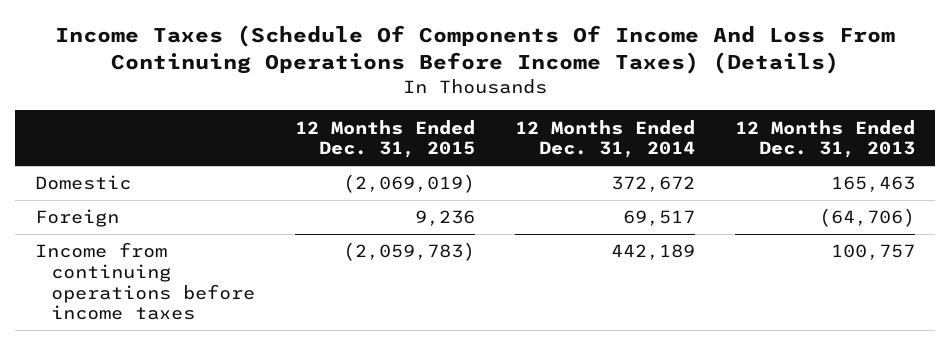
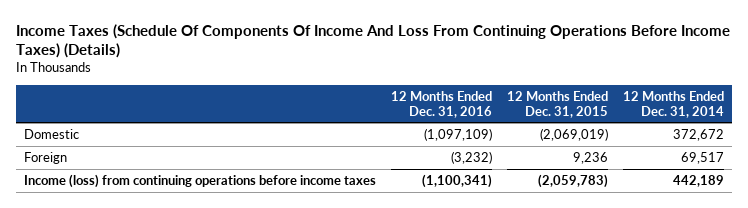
- | 12 Months Ended Dec. 31, 2015 | 12 Months Ended Dec. 31, 2014 | 12 Months Ended Dec. 31, 2013
+ | 12 Months Ended Dec. 31, 2016 | 12 Months Ended Dec. 31, 2015 | 12 Months Ended Dec. 31, 2014
- Income from continuing operations before income taxes | (2,059,783) | 442,189 | 100,757
+ Income (loss) from continuing operations before income taxes | (1,100,341) | (2,059,783) | 442,189

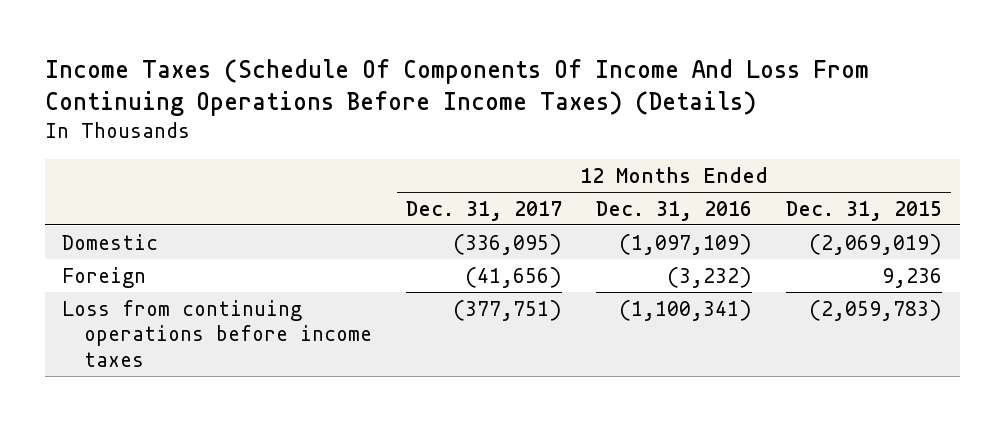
- | 12 Months Ended Dec. 31, 2016 | 12 Months Ended Dec. 31, 2015 | 12 Months Ended Dec. 31, 2014
+ | 12 Months Ended Dec. 31, 2017 | 12 Months Ended Dec. 31, 2016 | 12 Months Ended Dec. 31, 2015
- Income (loss) from continuing operations before income taxes | (1,100,341) | (2,059,783) | 442,189
+ Loss from continuing operations before income taxes | (377,751) | (1,100,341) | (2,059,783)

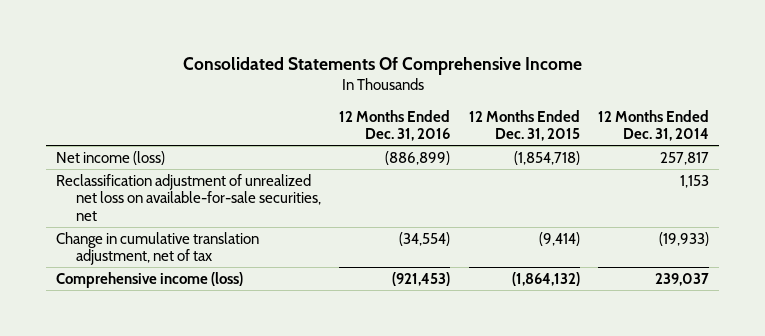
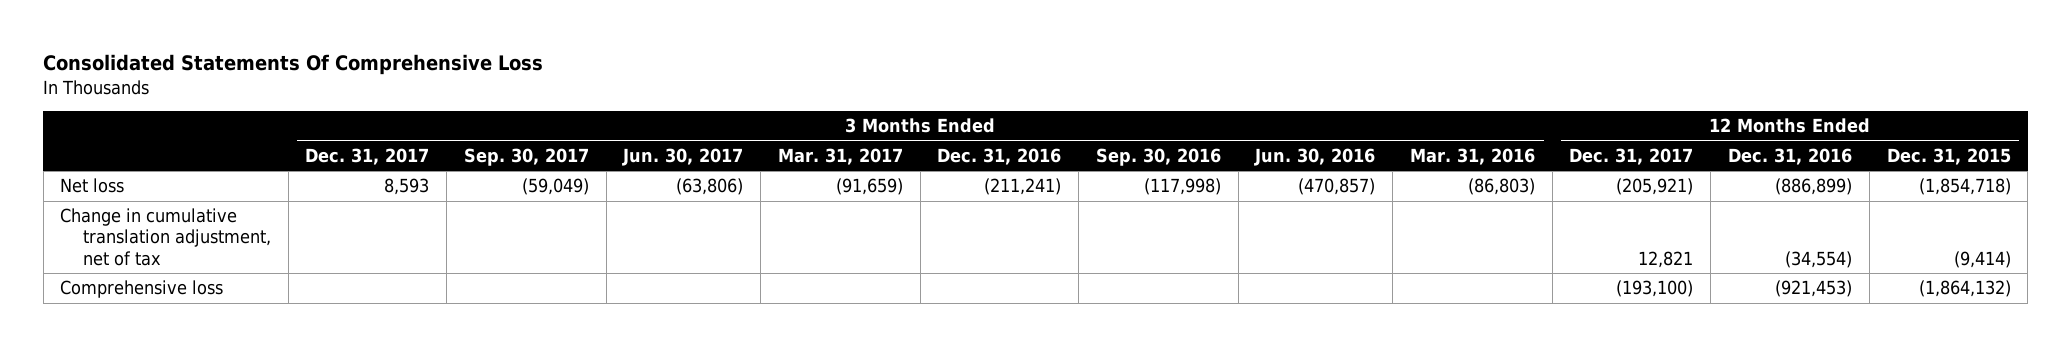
- Consolidated Statements Of Comprehensive Income
+ Consolidated Statements Of Comprehensive Loss
- | 12 Months Ended Dec. 31, 2016 | 12 Months Ended Dec. 31, 2015 | 12 Months Ended Dec. 31, 2014
+ | 3 Months Ended Dec. 31, 2017 | 3 Months Ended Sep. 30, 2017 | 3 Months Ended Jun. 30, 2017 | 3 Months Ended Mar. 31, 2017 | 3 Months Ended Dec. 31, 2016 | 3 Months Ended Sep. 30, 2016 | 3 Months Ended Jun. 30, 2016 | 3 Months Ended Mar. 31, 2016 | 12 Months Ended Dec. 31, 2017 | 12 Months Ended Dec. 31, 2016 | 12 Months Ended Dec. 31, 2015
- Net income (loss) | (886,899) | (1,854,718) | 257,817
- Reclassification adjustment of unrealized net loss on available-for-sale securities, net | | | 1,153
+ Net loss | 8,593 | (59,049) | (63,806) | (91,659) | (211,241) | (117,998) | (470,857) | (86,803) | (205,921) | (886,899) | (1,854,718)
- Comprehensive income (loss) | (921,453) | (1,864,132) | 239,037
+ Comprehensive loss | | | | | | | | | (193,100) | (921,453) | (1,864,132)

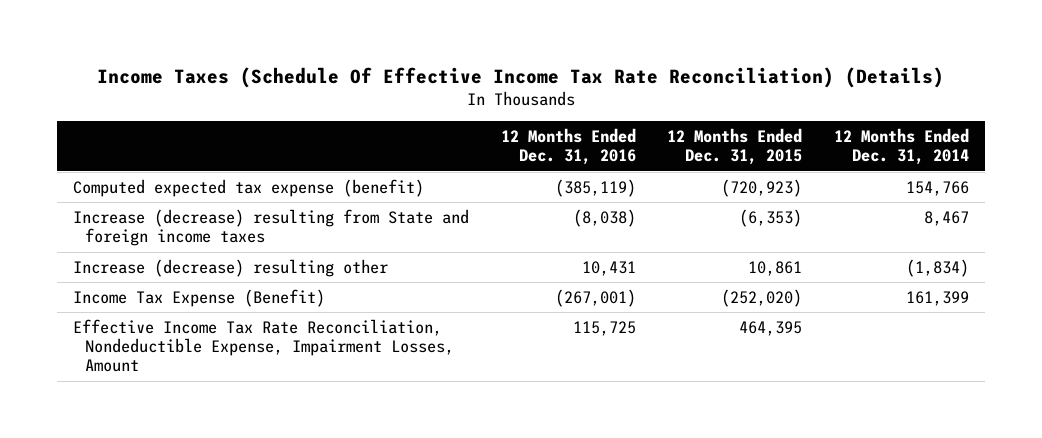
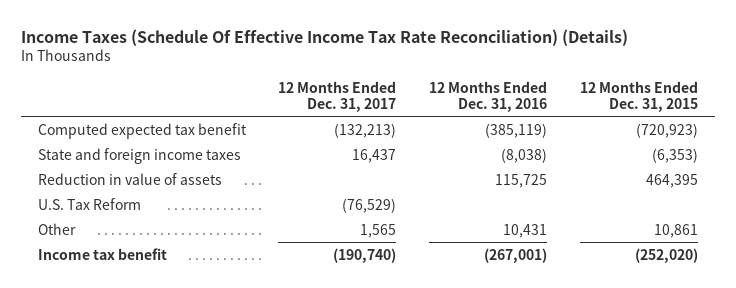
- | 12 Months Ended Dec. 31, 2016 | 12 Months Ended Dec. 31, 2015 | 12 Months Ended Dec. 31, 2014
+ | 12 Months Ended Dec. 31, 2017 | 12 Months Ended Dec. 31, 2016 | 12 Months Ended Dec. 31, 2015
- Computed expected tax expense (benefit) | (385,119) | (720,923) | 154,766
- Increase (decrease) resulting from State and foreign income taxes | (8,038) | (6,353) | 8,467
- Increase (decrease) resulting other | 10,431 | 10,861 | (1,834)
- Income Tax Expense (Benefit) | (267,001) | (252,020) | 161,399
- Effective Income Tax Rate Reconciliation, Nondeductible Expense, Impairment Losses, Amount | 115,725 | 464,395 |
+ Computed expected tax benefit | (132,213) | (385,119) | (720,923)
+ State and foreign income taxes | 16,437 | (8,038) | (6,353)
+ Reduction in value of assets | | 115,725 | 464,395
+ U.S. Tax Reform | (76,529) | |
+ Other | 1,565 | 10,431 | 10,861
+ Income tax benefit | (190,740) | (267,001) | (252,020)

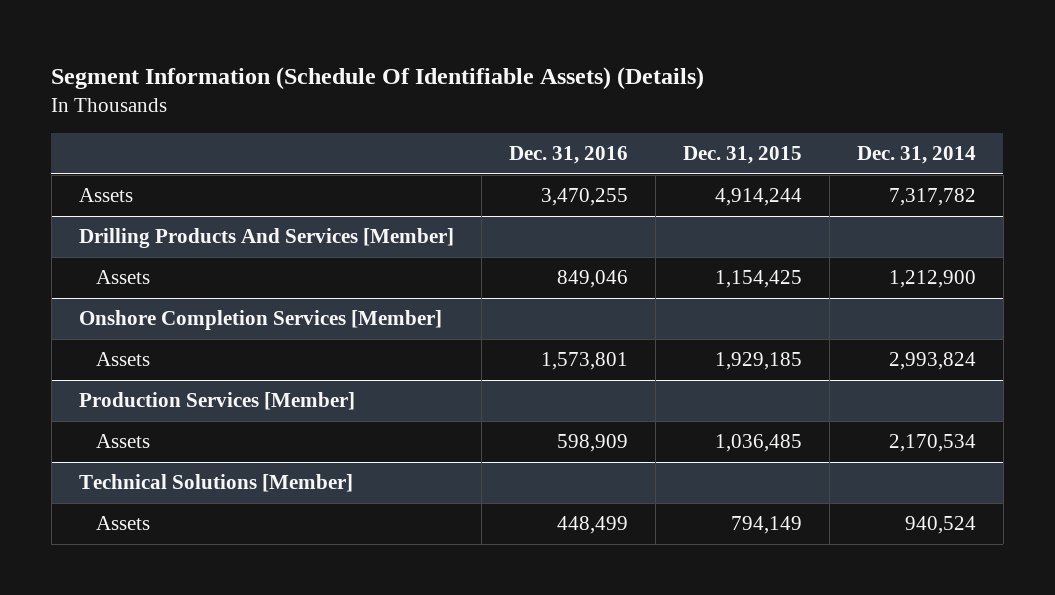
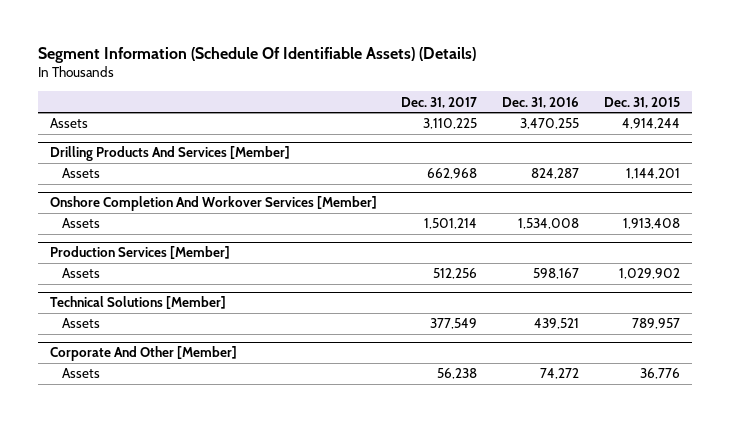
- | Dec. 31, 2016 | Dec. 31, 2015 | Dec. 31, 2014
+ | Dec. 31, 2017 | Dec. 31, 2016 | Dec. 31, 2015
@ Drilling Products And Services [Member]
- Assets | 849,046 | 1,154,425 | 1,212,900
- Onshore Completion Services [Member]
- Assets | 1,573,801 | 1,929,185 | 2,993,824
@ Drilling Products And Services [Member]
+ Assets | 662,968 | 824,287 | 1,144,201
+ Onshore Completion And Workover Services [Member]
+ Assets | 1,501,214 | 1,534,008 | 1,913,408
@ Production Services [Member]
- Assets | 598,909 | 1,036,485 | 2,170,534
+ Assets | 512,256 | 598,167 | 1,029,902
@ Technical Solutions [Member]
- Assets | 448,499 | 794,149 | 940,524
+ Assets | 377,549 | 439,521 | 789,957
+ Corporate And Other [Member]
+ Assets | 56,238 | 74,272 | 36,776

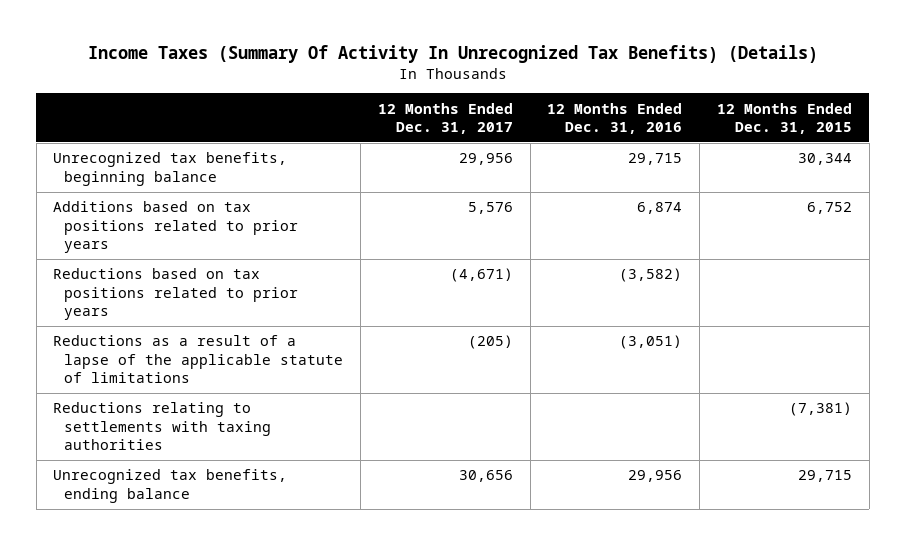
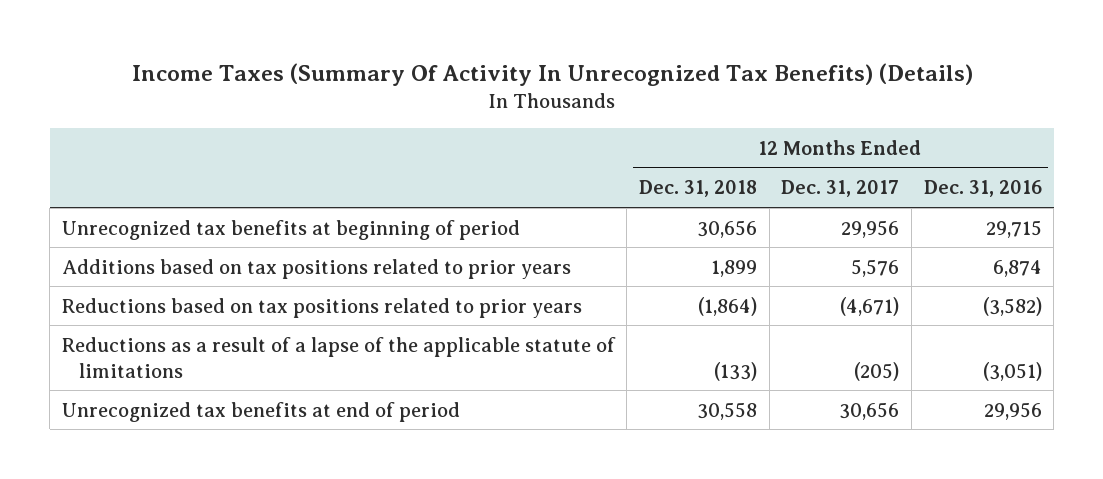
- | 12 Months Ended Dec. 31, 2017 | 12 Months Ended Dec. 31, 2016 | 12 Months Ended Dec. 31, 2015
+ | 12 Months Ended Dec. 31, 2018 | 12 Months Ended Dec. 31, 2017 | 12 Months Ended Dec. 31, 2016
- Unrecognized tax benefits, beginning balance | 29,956 | 29,715 | 30,344
+ Unrecognized tax benefits at beginning of period | 30,656 | 29,956 | 29,715
- Reductions relating to settlements with taxing authorities | | | (7,381)
- Unrecognized tax benefits, ending balance | 30,656 | 29,956 | 29,715
+ Unrecognized tax benefits at end of period | 30,558 | 30,656 | 29,956

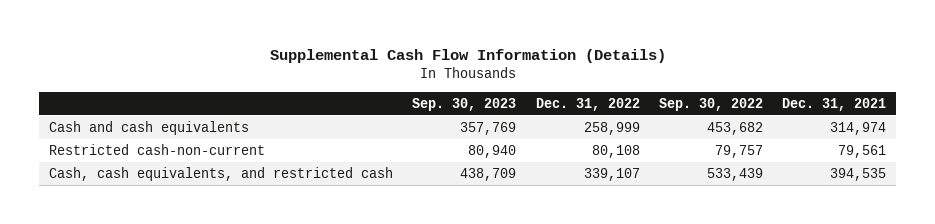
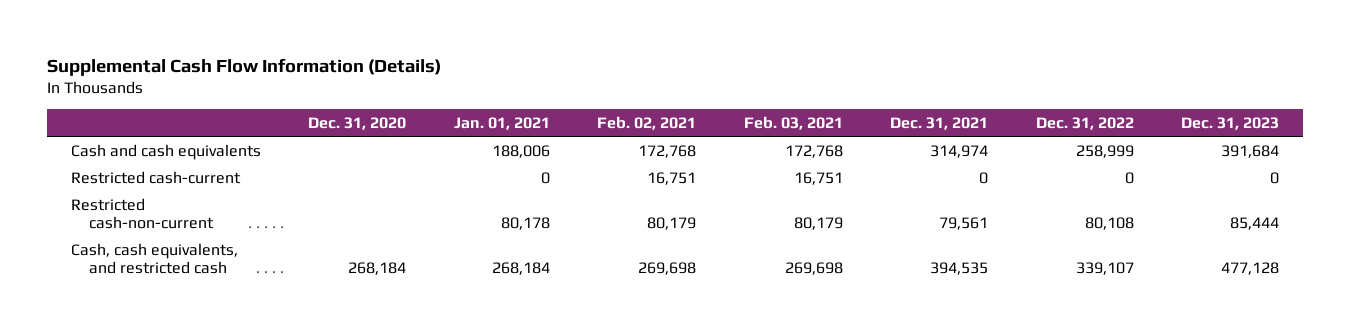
- | Sep. 30, 2023 | Dec. 31, 2022 | Sep. 30, 2022 | Dec. 31, 2021
+ | Dec. 31, 2020 | Jan. 01, 2021 | Feb. 02, 2021 | Feb. 03, 2021 | Dec. 31, 2021 | Dec. 31, 2022 | Dec. 31, 2023
+ Restricted cash-current | | 0 | 16,751 | 16,751 | 0 | 0 | 0

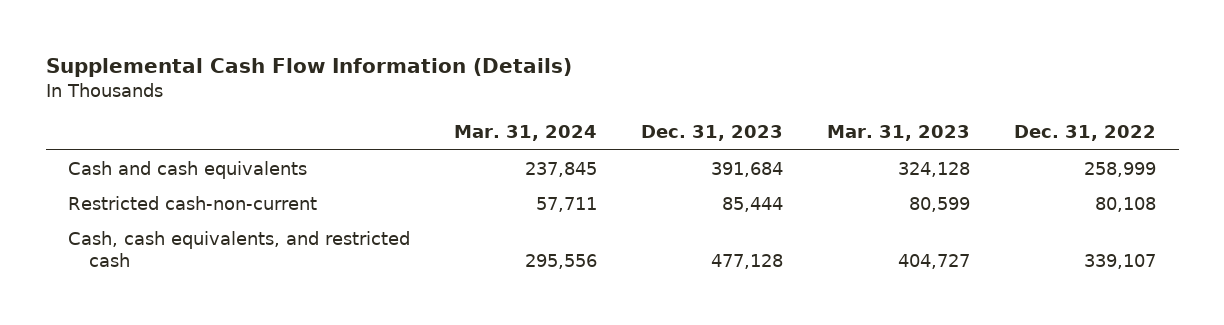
- | Dec. 31, 2020 | Jan. 01, 2021 | Feb. 02, 2021 | Feb. 03, 2021 | Dec. 31, 2021 | Dec. 31, 2022 | Dec. 31, 2023
+ | Mar. 31, 2024 | Dec. 31, 2023 | Mar. 31, 2023 | Dec. 31, 2022
- Restricted cash-current | | 0 | 16,751 | 16,751 | 0 | 0 | 0

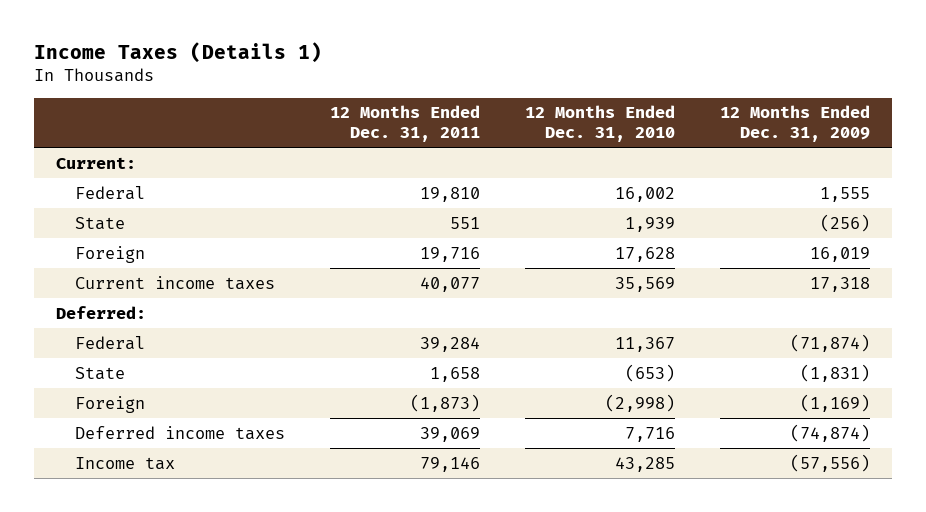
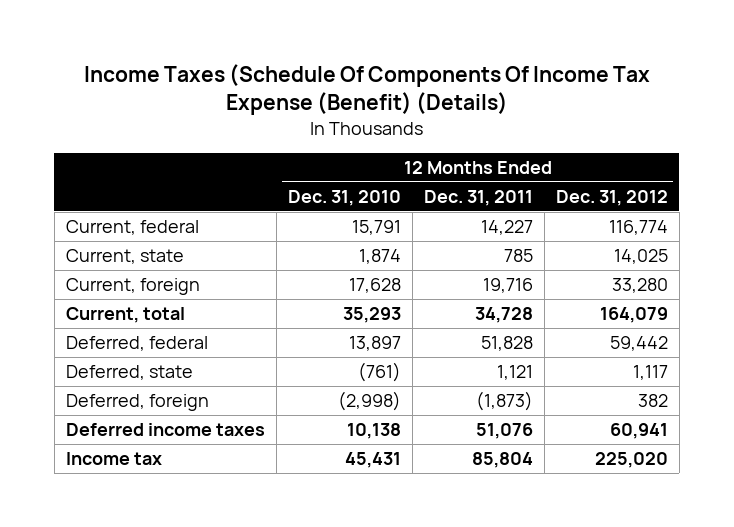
- Income Taxes (Details 1)
+ Income Taxes (Schedule Of Components Of Income Tax Expense (Benefit) (Details)
- | 12 Months Ended Dec. 31, 2011 | 12 Months Ended Dec. 31, 2010 | 12 Months Ended Dec. 31, 2009
+ | 12 Months Ended Dec. 31, 2010 | 12 Months Ended Dec. 31, 2011 | 12 Months Ended Dec. 31, 2012
- Current:
- Federal | 19,810 | 16,002 | 1,555
- State | 551 | 1,939 | (256)
- Foreign | 19,716 | 17,628 | 16,019
- Current income taxes | 40,077 | 35,569 | 17,318
- Deferred:
- Federal | 39,284 | 11,367 | (71,874)
- State | 1,658 | (653) | (1,831)
- Foreign | (1,873) | (2,998) | (1,169)
- Deferred income taxes | 39,069 | 7,716 | (74,874)
- Income tax | 79,146 | 43,285 | (57,556)
+ Current, federal | 15,791 | 14,227 | 116,774
+ Current, state | 1,874 | 785 | 14,025
+ Current, foreign | 17,628 | 19,716 | 33,280
+ Current, total | 35,293 | 34,728 | 164,079
+ Deferred, federal | 13,897 | 51,828 | 59,442
+ Deferred, state | (761) | 1,121 | 1,117
+ Deferred, foreign | (2,998) | (1,873) | 382
+ Deferred income taxes | 10,138 | 51,076 | 60,941
+ Income tax | 45,431 | 85,804 | 225,020

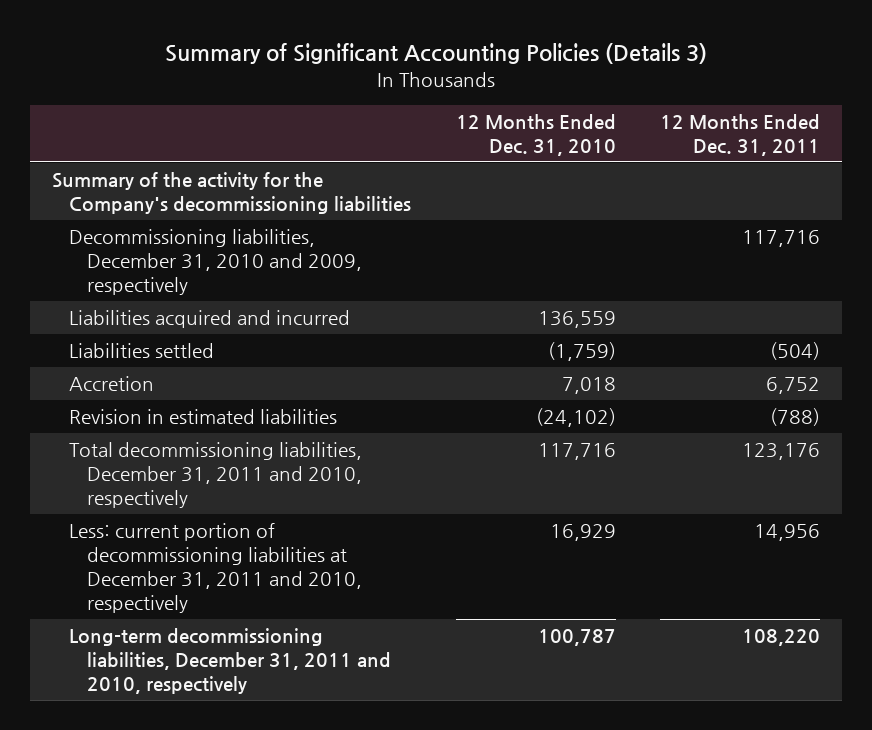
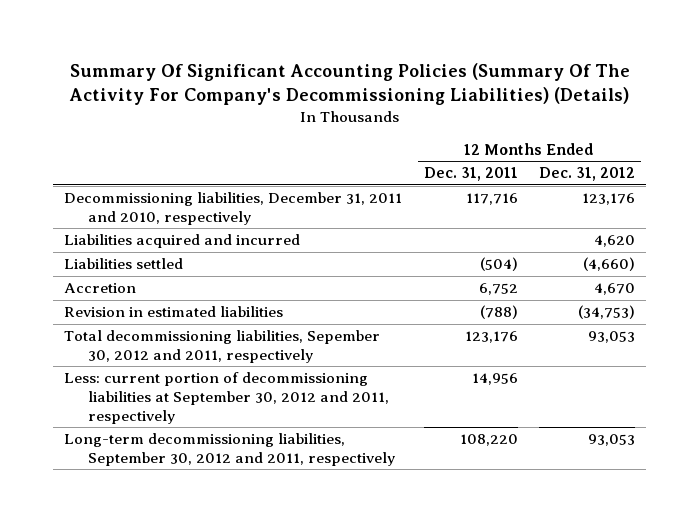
- Summary of Significant Accounting Policies (Details 3)
+ Summary Of Significant Accounting Policies (Summary Of The Activity For Company's Decommissioning Liabilities) (Details)
- | 12 Months Ended Dec. 31, 2010 | 12 Months Ended Dec. 31, 2011
+ | 12 Months Ended Dec. 31, 2011 | 12 Months Ended Dec. 31, 2012
- Summary of the activity for the Company's decommissioning liabilities
- Decommissioning liabilities, December 31, 2010 and 2009, respectively | | 117,716
+ Decommissioning liabilities, December 31, 2011 and 2010, respectively | 117,716 | 123,176
- Total decommissioning liabilities, December 31, 2011 and 2010, respectively | 117,716 | 123,176
- Less: current portion of decommissioning liabilities at December 31, 2011 and 2010, respectively | 16,929 | 14,956
- Long-term decommissioning liabilities, December 31, 2011 and 2010, respectively | 100,787 | 108,220
+ Total decommissioning liabilities, Sepember 30, 2012 and 2011, respectively | 123,176 | 93,053
+ Less: current portion of decommissioning liabilities at September 30, 2012 and 2011, respectively | 14,956 |
+ Long-term decommissioning liabilities, September 30, 2012 and 2011, respectively | 108,220 | 93,053

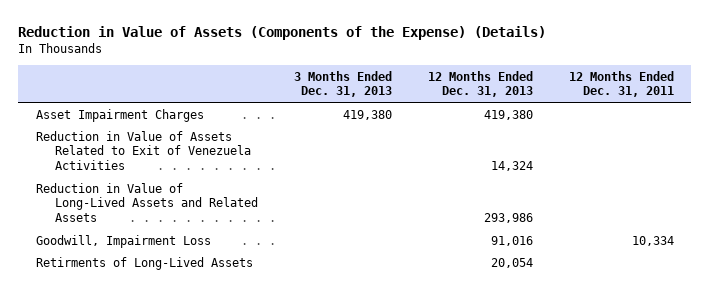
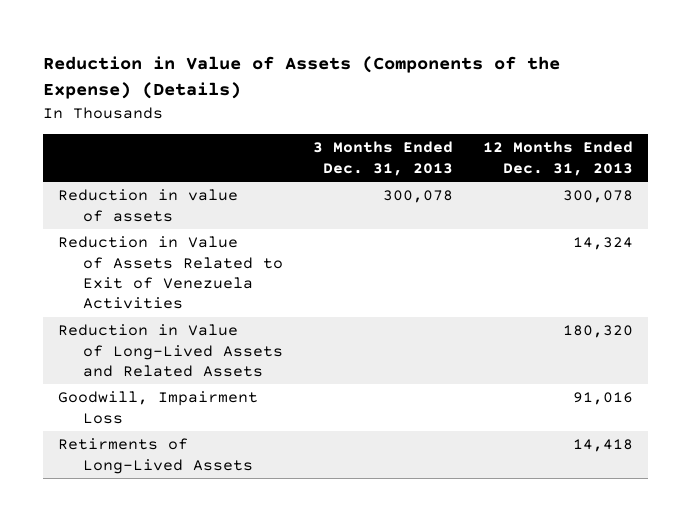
- | 3 Months Ended Dec. 31, 2013 | 12 Months Ended Dec. 31, 2013 | 12 Months Ended Dec. 31, 2011
+ | 3 Months Ended Dec. 31, 2013 | 12 Months Ended Dec. 31, 2013
- Asset Impairment Charges | 419,380 | 419,380 |
+ Reduction in value of assets | 300,078 | 300,078
- Reduction in Value of Long-Lived Assets and Related Assets | | 293,986 |
+ Reduction in Value of Long-Lived Assets and Related Assets | | 180,320
- Retirments of Long-Lived Assets | | 20,054 |
+ Retirments of Long-Lived Assets | | 14,418

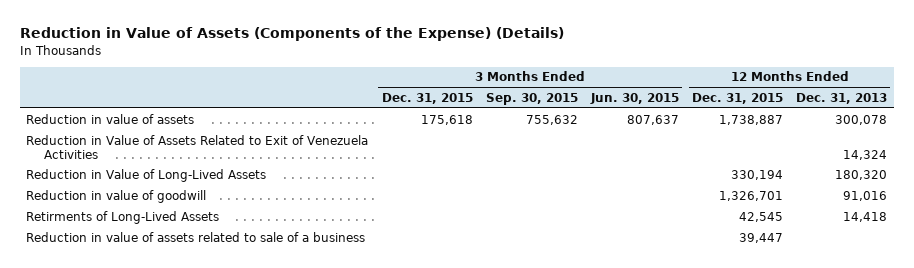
- | 3 Months Ended Dec. 31, 2013 | 12 Months Ended Dec. 31, 2013
+ | 3 Months Ended Dec. 31, 2015 | 3 Months Ended Sep. 30, 2015 | 3 Months Ended Jun. 30, 2015 | 12 Months Ended Dec. 31, 2015 | 12 Months Ended Dec. 31, 2013
- Reduction in Value of Long-Lived Assets and Related Assets | | 180,320
- Goodwill, Impairment Loss | | 91,016
+ Reduction in Value of Long-Lived Assets | | | | 330,194 | 180,320
+ Reduction in value of goodwill | | | | 1,326,701 | 91,016
+ Reduction in value of assets related to sale of a business | | | | 39,447 |

